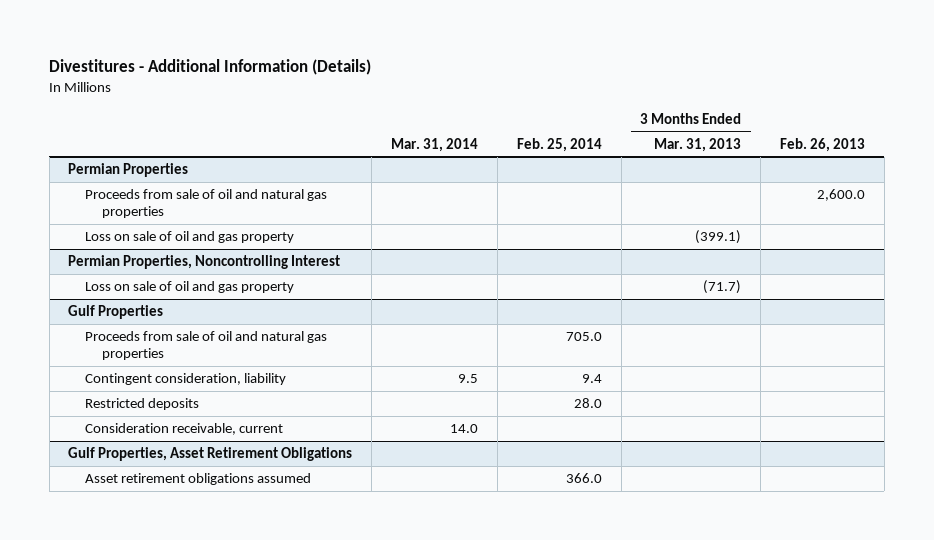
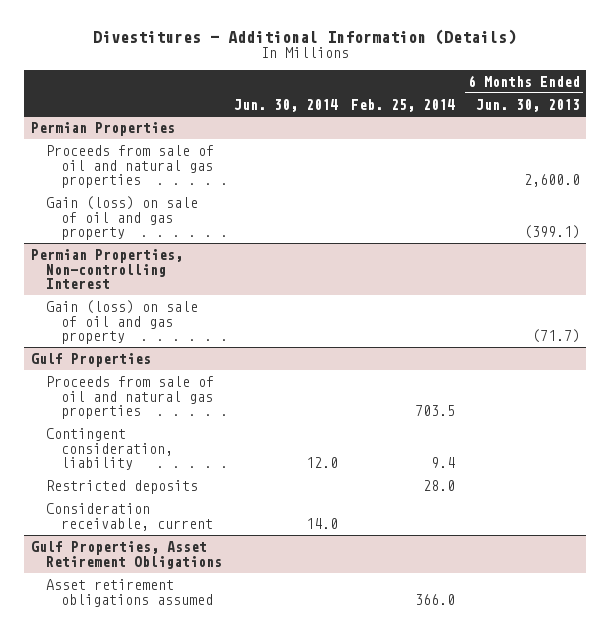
- | Mar. 31, 2014 | Feb. 25, 2014 | 3 Months Ended Mar. 31, 2013 | Feb. 26, 2013
+ | Jun. 30, 2014 | Feb. 25, 2014 | 6 Months Ended Jun. 30, 2013
@ Permian Properties
- Loss on sale of oil and gas property | | | (399.1) |
- Permian Properties, Noncontrolling Interest
- Loss on sale of oil and gas property | | | (71.7) |
@ Permian Properties
+ Gain (loss) on sale of oil and gas property | | | (399.1)
+ Permian Properties, Non-controlling Interest
+ Gain (loss) on sale of oil and gas property | | | (71.7)
@ Gulf Properties
- Proceeds from sale of oil and natural gas properties | | 705.0 | |
+ Proceeds from sale of oil and natural gas properties | | 703.5 |

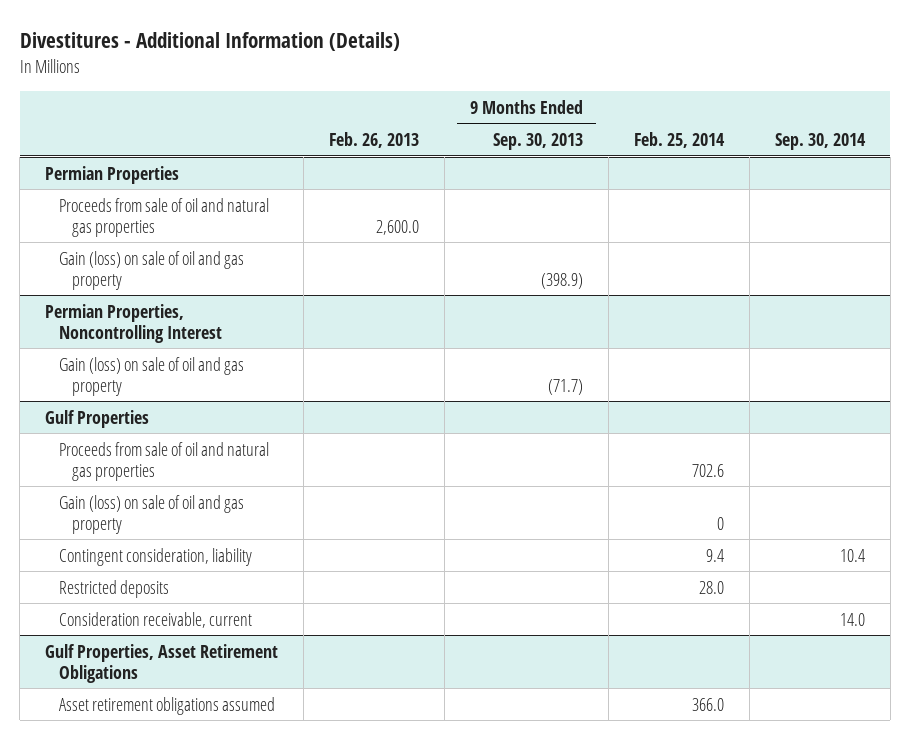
- | Jun. 30, 2014 | Feb. 25, 2014 | 6 Months Ended Jun. 30, 2013
+ | Feb. 26, 2013 | 9 Months Ended Sep. 30, 2013 | Feb. 25, 2014 | Sep. 30, 2014
- Permian Properties, Non-controlling Interest
+ Permian Properties, Noncontrolling Interest
@ Gulf Properties
- Proceeds from sale of oil and natural gas properties | | 703.5 |
+ Proceeds from sale of oil and natural gas properties | | | 702.6 |
+ Gain (loss) on sale of oil and gas property | | | 0 |

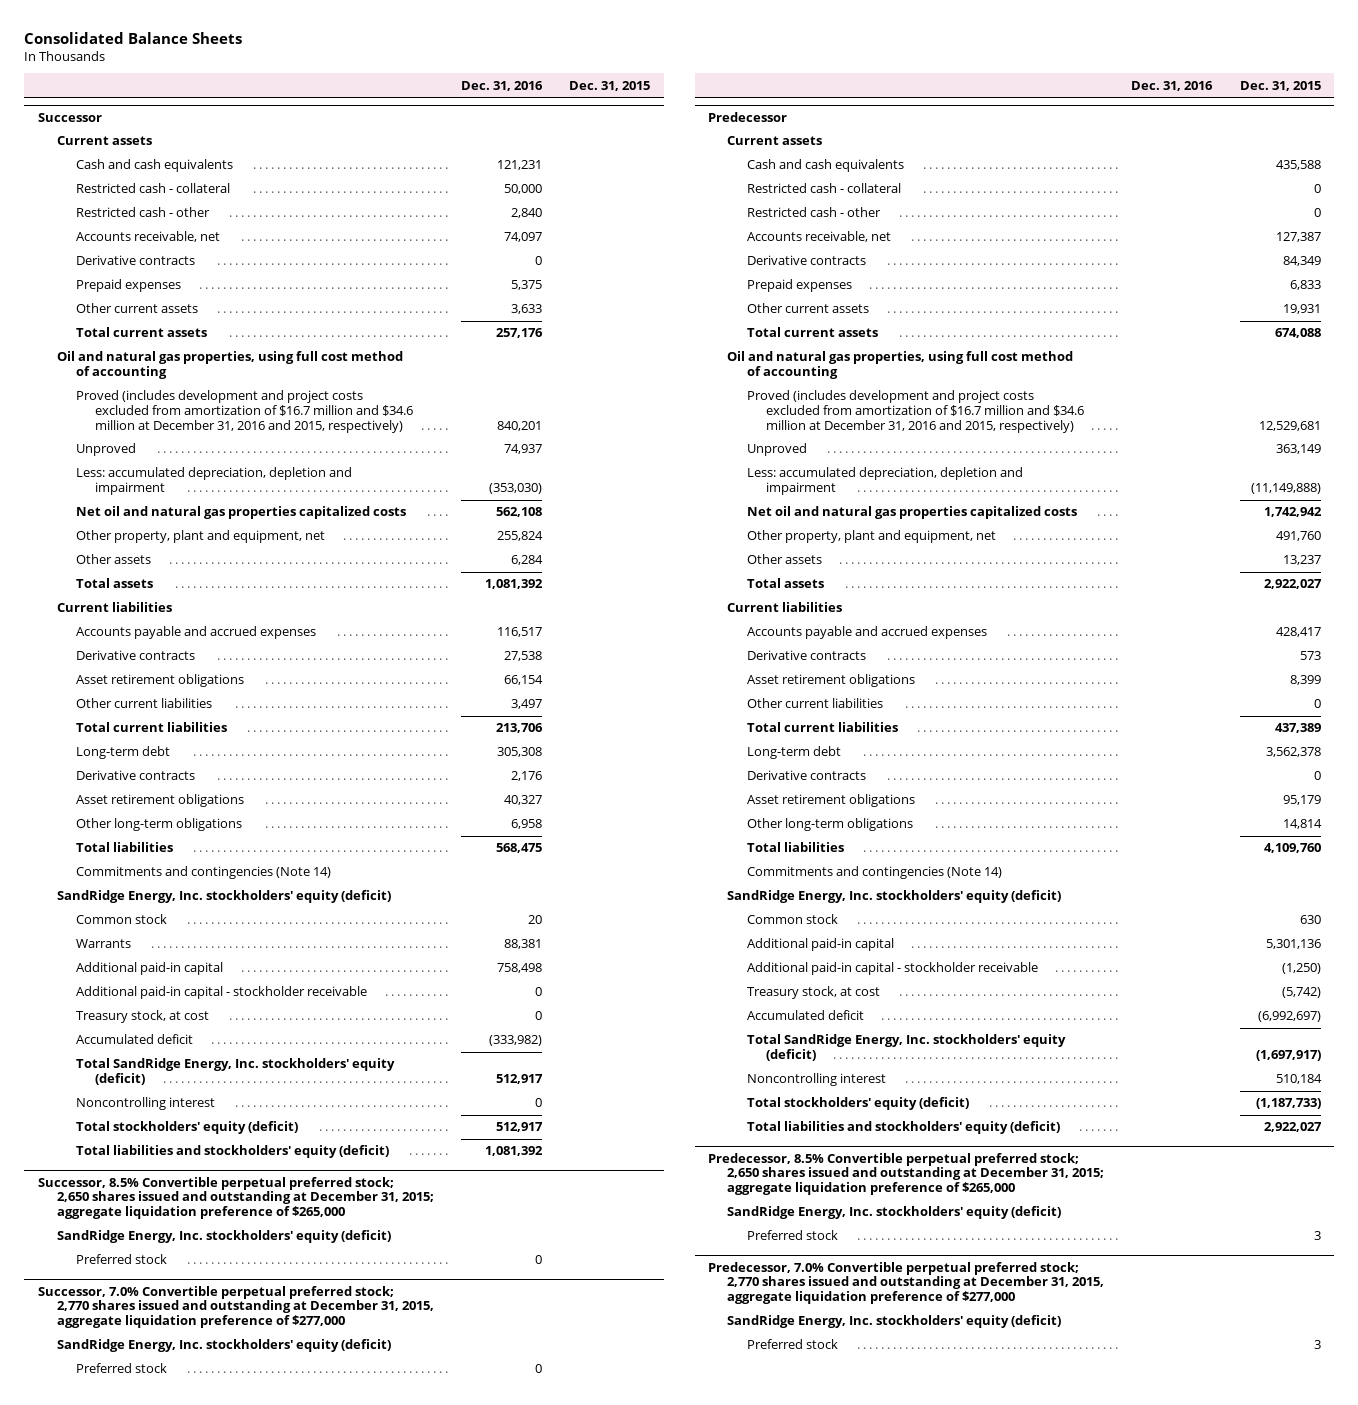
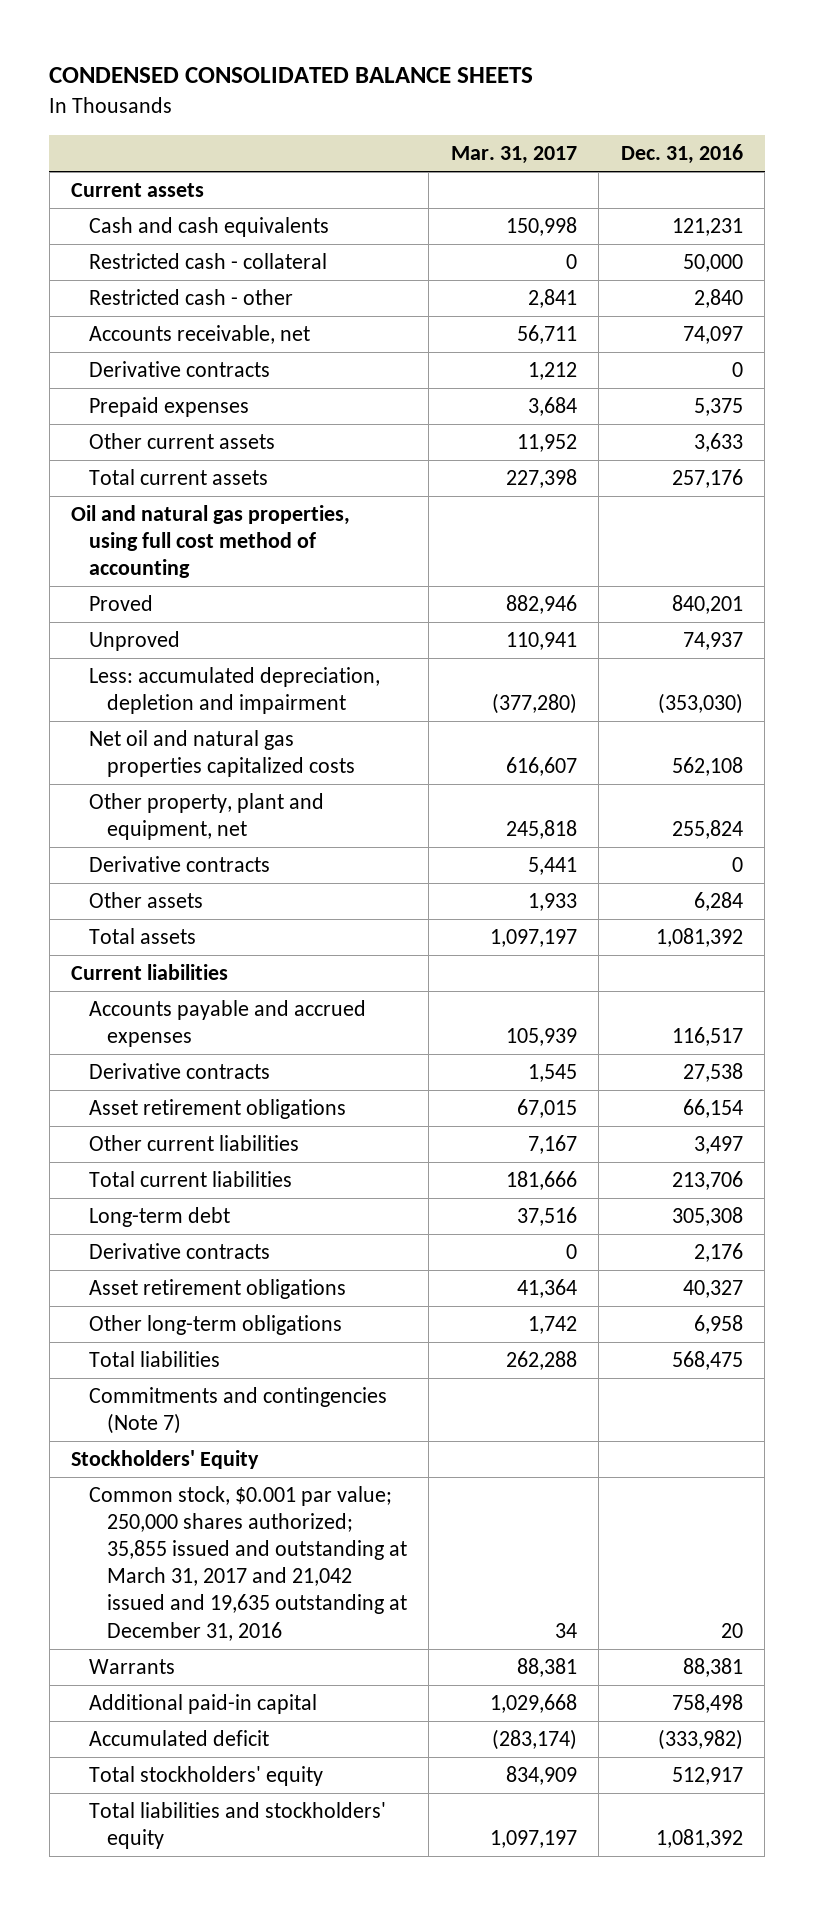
- Consolidated Balance Sheets
+ CONDENSED CONSOLIDATED BALANCE SHEETS
- | Dec. 31, 2016 | Dec. 31, 2015
+ | Mar. 31, 2017 | Dec. 31, 2016
- Successor
- Proved (includes development and project costs excluded from amortization of $16.7 million and $34.6 million at December 31, 2016 and 2015, respectively) | 840,201 |
+ Proved | 882,946 | 840,201
+ Derivative contracts | 5,441 | 0
- Commitments and contingencies (Note 14)
- SandRidge Energy, Inc. stockholders' equity (deficit)
- Common stock | 20 |
+ Commitments and contingencies (Note 7)
+ Stockholders' Equity
+ Common stock, $0.001 par value; 250,000 shares authorized; 35,855 issued and outstanding at March 31, 2017 and 21,042 issued and 19,635 outstanding at December 31, 2016 | 34 | 20
- Additional paid-in capital - stockholder receivable | 0 |
- Treasury stock, at cost | 0 |
- Total SandRidge Energy, Inc. stockholders' equity (deficit) | 512,917 |
- Noncontrolling interest | 0 |
- Total stockholders' equity (deficit) | 512,917 |
- Total liabilities and stockholders' equity (deficit) | 1,081,392 |
- Successor, 8.5% Convertible perpetual preferred stock; 2,650 shares issued and outstanding at December 31, 2015; aggregate liquidation preference of $265,000
- SandRidge Energy, Inc. stockholders' equity (deficit)
- Preferred stock | 0 |
- Successor, 7.0% Convertible perpetual preferred stock; 2,770 shares issued and outstanding at December 31, 2015, aggregate liquidation preference of $277,000
- SandRidge Energy, Inc. stockholders' equity (deficit)
- Preferred stock | 0 |
- Predecessor
- Current assets
- Cash and cash equivalents | | 435,588
- Restricted cash - collateral | | 0
- Restricted cash - other | | 0
- Accounts receivable, net | | 127,387
- Derivative contracts | | 84,349
- Prepaid expenses | | 6,833
- Other current assets | | 19,931
- Total current assets | | 674,088
- Oil and natural gas properties, using full cost method of accounting
- Proved (includes development and project costs excluded from amortization of $16.7 million and $34.6 million at December 31, 2016 and 2015, respectively) | | 12,529,681
- Unproved | | 363,149
- Less: accumulated depreciation, depletion and impairment | | (11,149,888)
- Net oil and natural gas properties capitalized costs | | 1,742,942
- Other property, plant and equipment, net | | 491,760
- Other assets | | 13,237
- Total assets | | 2,922,027
- Current liabilities
- Accounts payable and accrued expenses | | 428,417
- Derivative contracts | | 573
- Asset retirement obligations | | 8,399
- Other current liabilities | | 0
- Total current liabilities | | 437,389
- Long-term debt | | 3,562,378
- Derivative contracts | | 0
- Asset retirement obligations | | 95,179
- Other long-term obligations | | 14,814
- Total liabilities | | 4,109,760
- Commitments and contingencies (Note 14)
- SandRidge Energy, Inc. stockholders' equity (deficit)
- Common stock | | 630
- Additional paid-in capital | | 5,301,136
- Additional paid-in capital - stockholder receivable | | (1,250)
- Treasury stock, at cost | | (5,742)
- Accumulated deficit | | (6,992,697)
- Total SandRidge Energy, Inc. stockholders' equity (deficit) | | (1,697,917)
- Noncontrolling interest | | 510,184
- Total stockholders' equity (deficit) | | (1,187,733)
- Total liabilities and stockholders' equity (deficit) | | 2,922,027
- Predecessor, 8.5% Convertible perpetual preferred stock; 2,650 shares issued and outstanding at December 31, 2015; aggregate liquidation preference of $265,000
- SandRidge Energy, Inc. stockholders' equity (deficit)
- Preferred stock | | 3
- Predecessor, 7.0% Convertible perpetual preferred stock; 2,770 shares issued and outstanding at December 31, 2015, aggregate liquidation preference of $277,000
- SandRidge Energy, Inc. stockholders' equity (deficit)
- Preferred stock | | 3
+ Total stockholders' equity | 834,909 | 512,917
+ Total liabilities and stockholders' equity | 1,097,197 | 1,081,392

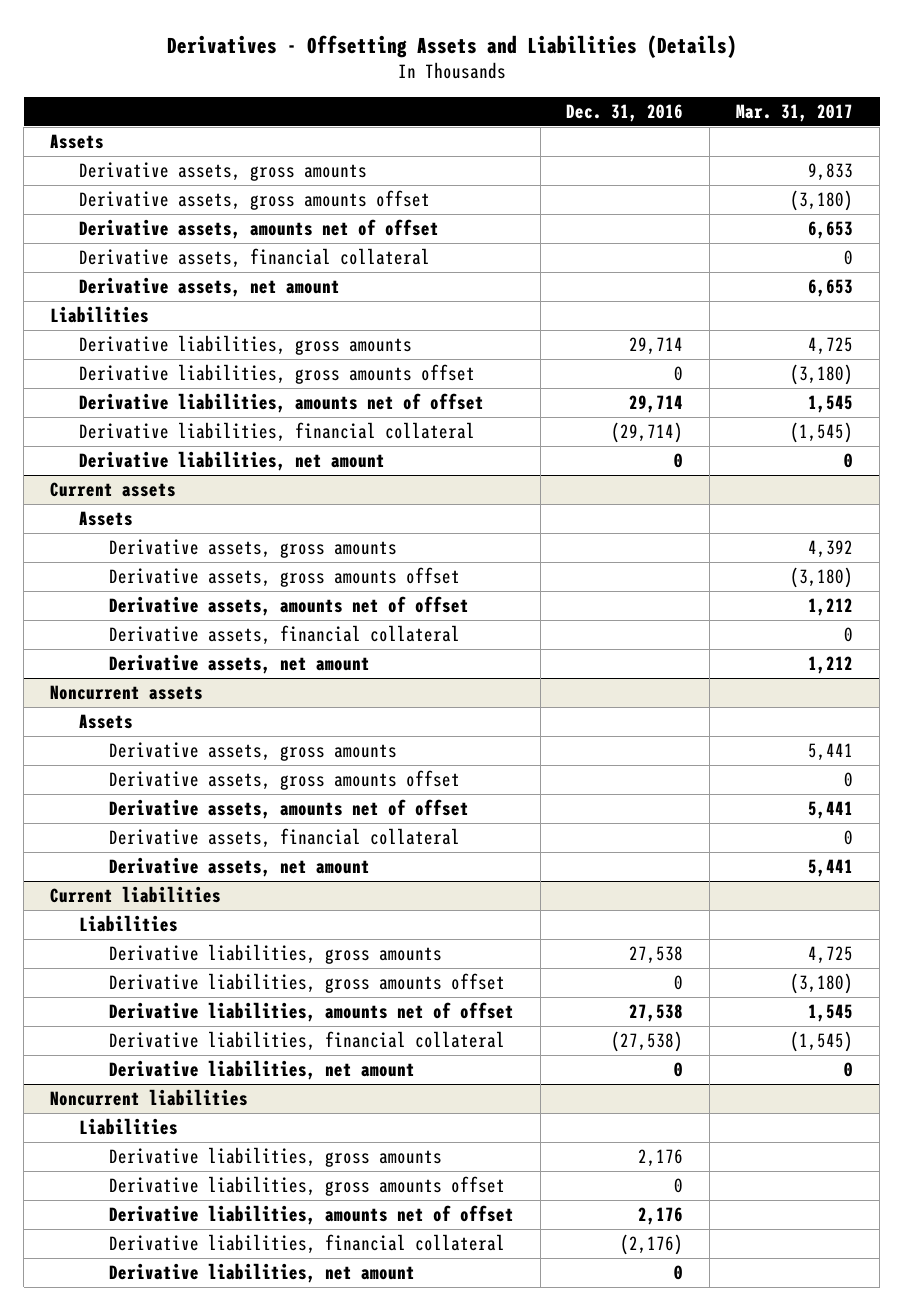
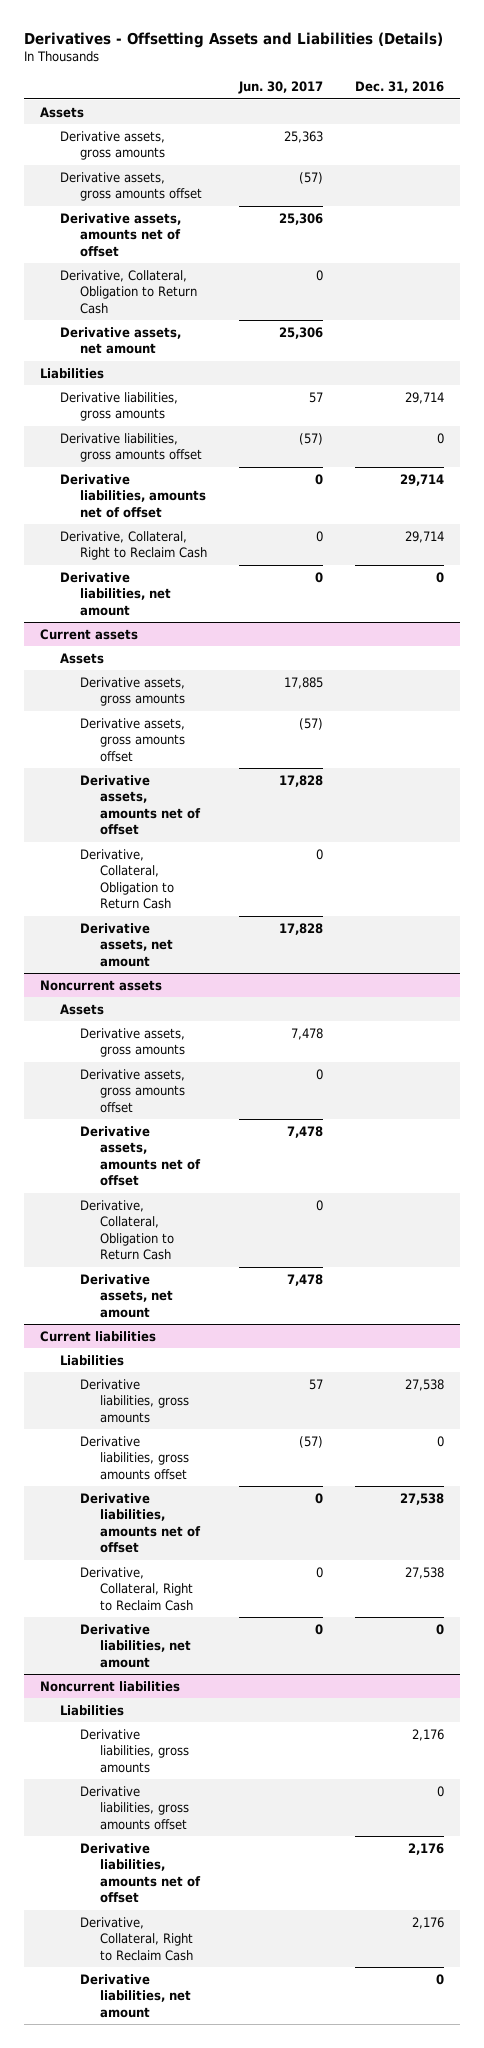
- | Dec. 31, 2016 | Mar. 31, 2017
+ | Jun. 30, 2017 | Dec. 31, 2016
- Derivative assets, financial collateral | | 0
+ Derivative, Collateral, Obligation to Return Cash | 0 |
- Derivative liabilities, financial collateral | (29,714) | (1,545)
+ Derivative, Collateral, Right to Reclaim Cash | 0 | 29,714
@ Current assets
- Derivative assets, financial collateral | | 0
+ Derivative, Collateral, Obligation to Return Cash | 0 |
@ Noncurrent assets
- Derivative assets, financial collateral | | 0
+ Derivative, Collateral, Obligation to Return Cash | 0 |
@ Current liabilities
- Derivative liabilities, financial collateral | (27,538) | (1,545)
+ Derivative, Collateral, Right to Reclaim Cash | 0 | 27,538
@ Noncurrent liabilities
- Derivative liabilities, financial collateral | (2,176) |
+ Derivative, Collateral, Right to Reclaim Cash | | 2,176

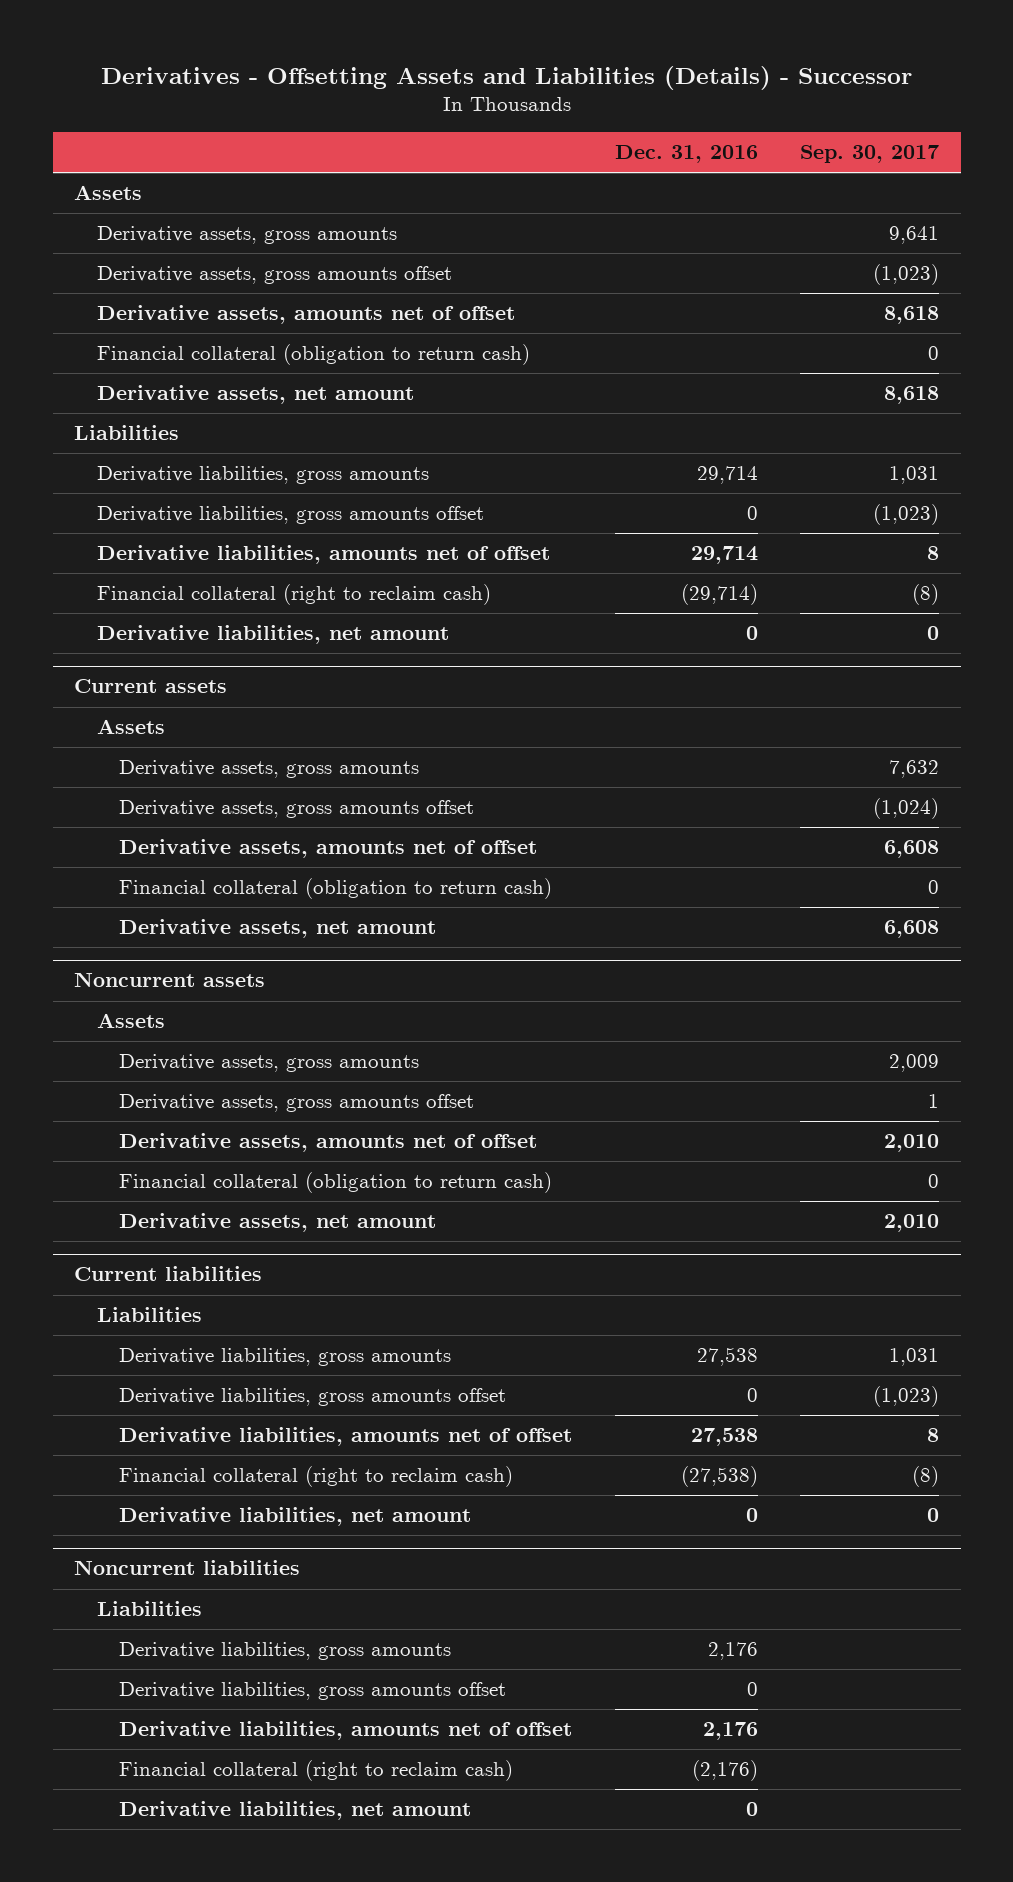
- Derivatives - Offsetting Assets and Liabilities (Details)
+ Derivatives - Offsetting Assets and Liabilities (Details) - Successor
- | Jun. 30, 2017 | Dec. 31, 2016
+ | Dec. 31, 2016 | Sep. 30, 2017
- Derivative, Collateral, Obligation to Return Cash | 0 |
+ Financial collateral (obligation to return cash) | | 0
- Derivative, Collateral, Right to Reclaim Cash | 0 | 29,714
+ Financial collateral (right to reclaim cash) | (29,714) | (8)
@ Current assets
- Derivative, Collateral, Obligation to Return Cash | 0 |
+ Financial collateral (obligation to return cash) | | 0
@ Noncurrent assets
- Derivative, Collateral, Obligation to Return Cash | 0 |
+ Financial collateral (obligation to return cash) | | 0
@ Current liabilities
- Derivative, Collateral, Right to Reclaim Cash | 0 | 27,538
+ Financial collateral (right to reclaim cash) | (27,538) | (8)
@ Noncurrent liabilities
- Derivative, Collateral, Right to Reclaim Cash | | 2,176
+ Financial collateral (right to reclaim cash) | (2,176) |

